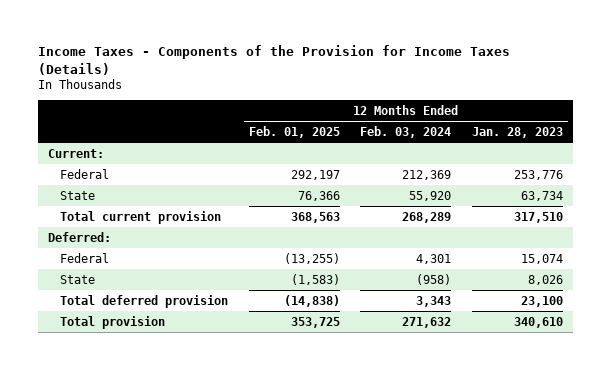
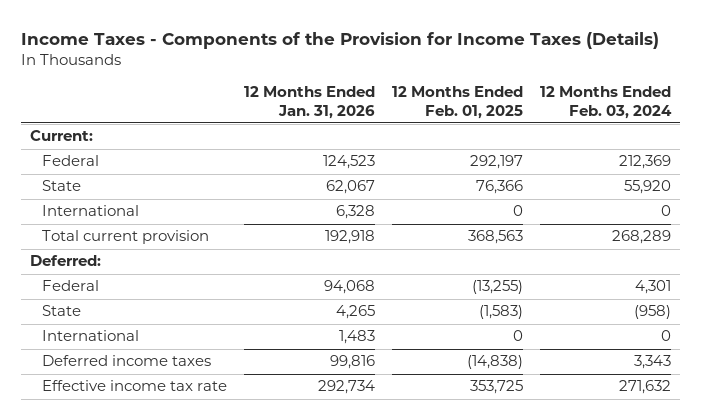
- | 12 Months Ended Feb. 01, 2025 | 12 Months Ended Feb. 03, 2024 | 12 Months Ended Jan. 28, 2023
+ | 12 Months Ended Jan. 31, 2026 | 12 Months Ended Feb. 01, 2025 | 12 Months Ended Feb. 03, 2024
+ International | 6,328 | 0 | 0
- Total deferred provision | (14,838) | 3,343 | 23,100
- Total provision | 353,725 | 271,632 | 340,610
+ International | 1,483 | 0 | 0
+ Deferred income taxes | 99,816 | (14,838) | 3,343
+ Effective income tax rate | 292,734 | 353,725 | 271,632

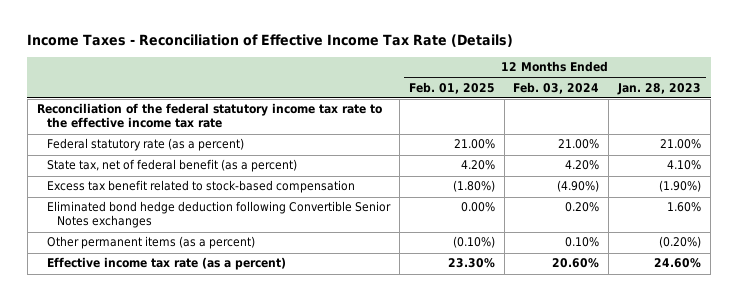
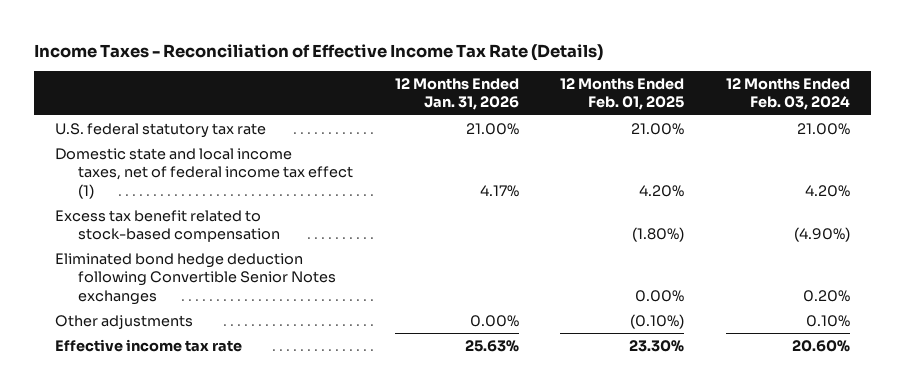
- | 12 Months Ended Feb. 01, 2025 | 12 Months Ended Feb. 03, 2024 | 12 Months Ended Jan. 28, 2023
+ | 12 Months Ended Jan. 31, 2026 | 12 Months Ended Feb. 01, 2025 | 12 Months Ended Feb. 03, 2024
- Reconciliation of the federal statutory income tax rate to the effective income tax rate
- Federal statutory rate (as a percent) | 21.00% | 21.00% | 21.00%
- State tax, net of federal benefit (as a percent) | 4.20% | 4.20% | 4.10%
+ U.S. federal statutory tax rate | 21.00% | 21.00% | 21.00%
+ Domestic state and local income taxes, net of federal income tax effect (1) | 4.17% | 4.20% | 4.20%
- Other permanent items (as a percent) | (0.10%) | 0.10% | (0.20%)
- Effective income tax rate (as a percent) | 23.30% | 20.60% | 24.60%
+ Other adjustments | 0.00% | (0.10%) | 0.10%
+ Effective income tax rate | 25.63% | 23.30% | 20.60%

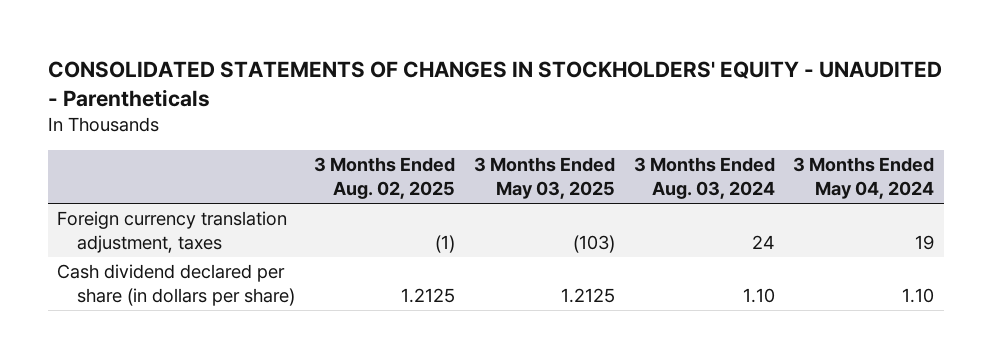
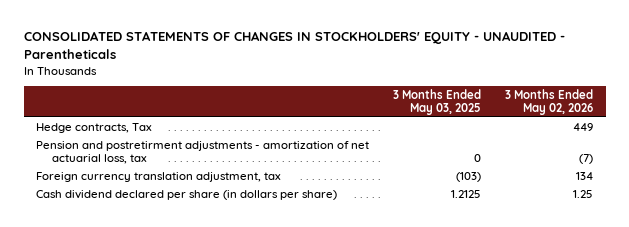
- | 3 Months Ended Aug. 02, 2025 | 3 Months Ended May 03, 2025 | 3 Months Ended Aug. 03, 2024 | 3 Months Ended May 04, 2024
+ | 3 Months Ended May 03, 2025 | 3 Months Ended May 02, 2026
- Foreign currency translation adjustment, taxes | (1) | (103) | 24 | 19
+ Hedge contracts, Tax | | 449
+ Pension and postretirment adjustments - amortization of net actuarial loss, tax | 0 | (7)
+ Foreign currency translation adjustment, tax | (103) | 134

